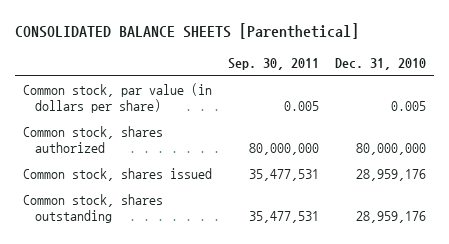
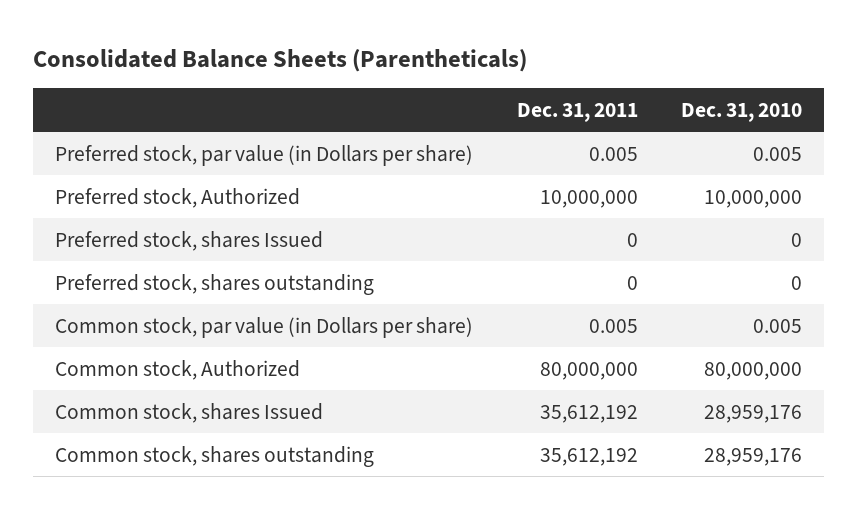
- CONSOLIDATED BALANCE SHEETS [Parenthetical]
+ Consolidated Balance Sheets (Parentheticals)
- | Sep. 30, 2011 | Dec. 31, 2010
+ | Dec. 31, 2011 | Dec. 31, 2010
- Common stock, par value (in dollars per share) | 0.005 | 0.005
- Common stock, shares authorized | 80,000,000 | 80,000,000
- Common stock, shares issued | 35,477,531 | 28,959,176
+ Preferred stock, par value (in Dollars per share) | 0.005 | 0.005
+ Preferred stock, Authorized | 10,000,000 | 10,000,000
+ Preferred stock, shares Issued | 0 | 0
+ Preferred stock, shares outstanding | 0 | 0
+ Common stock, par value (in Dollars per share) | 0.005 | 0.005
+ Common stock, Authorized | 80,000,000 | 80,000,000
+ Common stock, shares Issued | 35,612,192 | 28,959,176

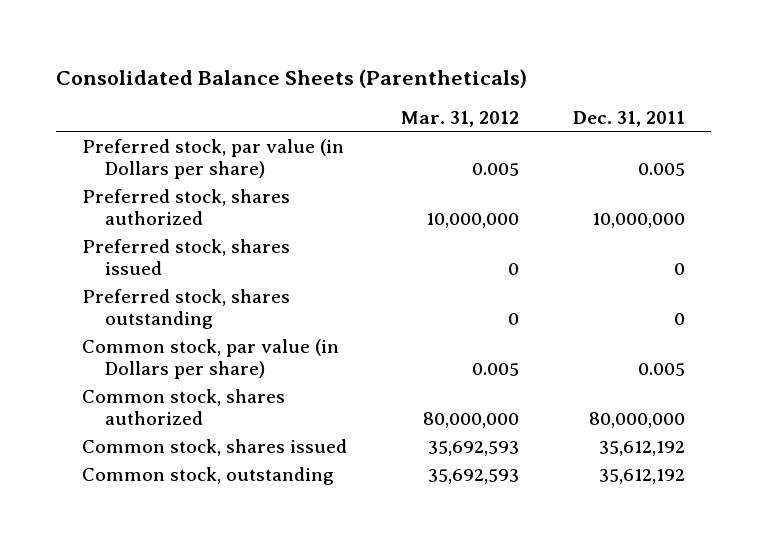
- | Dec. 31, 2011 | Dec. 31, 2010
+ | Mar. 31, 2012 | Dec. 31, 2011
- Preferred stock, Authorized | 10,000,000 | 10,000,000
- Preferred stock, shares Issued | 0 | 0
+ Preferred stock, shares authorized | 10,000,000 | 10,000,000
+ Preferred stock, shares issued | 0 | 0
- Common stock, Authorized | 80,000,000 | 80,000,000
- Common stock, shares Issued | 35,612,192 | 28,959,176
- Common stock, shares outstanding | 35,612,192 | 28,959,176
+ Common stock, shares authorized | 80,000,000 | 80,000,000
+ Common stock, shares issued | 35,692,593 | 35,612,192
+ Common stock, outstanding | 35,692,593 | 35,612,192

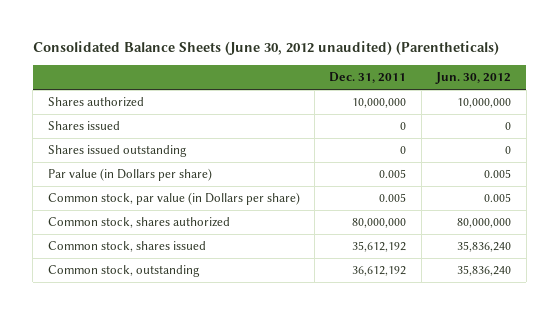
- Consolidated Balance Sheets (Parentheticals)
+ Consolidated Balance Sheets (June 30, 2012 unaudited) (Parentheticals)
- | Mar. 31, 2012 | Dec. 31, 2011
+ | Dec. 31, 2011 | Jun. 30, 2012
- Preferred stock, par value (in Dollars per share) | 0.005 | 0.005
- Preferred stock, shares authorized | 10,000,000 | 10,000,000
- Preferred stock, shares issued | 0 | 0
- Preferred stock, shares outstanding | 0 | 0
+ Shares authorized | 10,000,000 | 10,000,000
+ Shares issued | 0 | 0
+ Shares issued outstanding | 0 | 0
+ Par value (in Dollars per share) | 0.005 | 0.005
- Common stock, outstanding | 35,692,593 | 35,612,192
+ Common stock, outstanding | 36,612,192 | 35,836,240

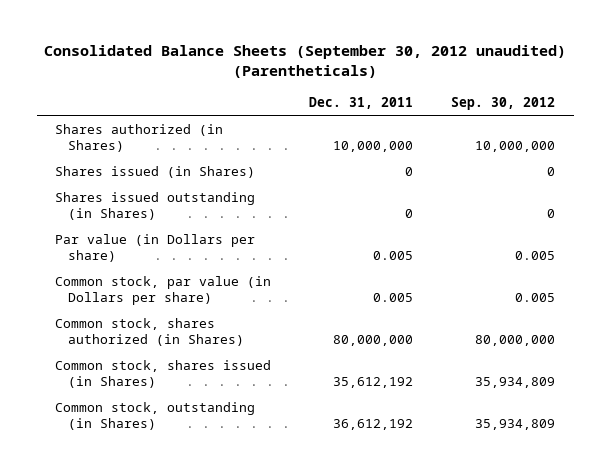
- Consolidated Balance Sheets (June 30, 2012 unaudited) (Parentheticals)
+ Consolidated Balance Sheets (September 30, 2012 unaudited) (Parentheticals)
- | Dec. 31, 2011 | Jun. 30, 2012
+ | Dec. 31, 2011 | Sep. 30, 2012
- Shares authorized | 10,000,000 | 10,000,000
- Shares issued | 0 | 0
- Shares issued outstanding | 0 | 0
+ Shares authorized (in Shares) | 10,000,000 | 10,000,000
+ Shares issued (in Shares) | 0 | 0
+ Shares issued outstanding (in Shares) | 0 | 0
- Common stock, shares authorized | 80,000,000 | 80,000,000
- Common stock, shares issued | 35,612,192 | 35,836,240
- Common stock, outstanding | 36,612,192 | 35,836,240
+ Common stock, shares authorized (in Shares) | 80,000,000 | 80,000,000
+ Common stock, shares issued (in Shares) | 35,612,192 | 35,934,809
+ Common stock, outstanding (in Shares) | 36,612,192 | 35,934,809

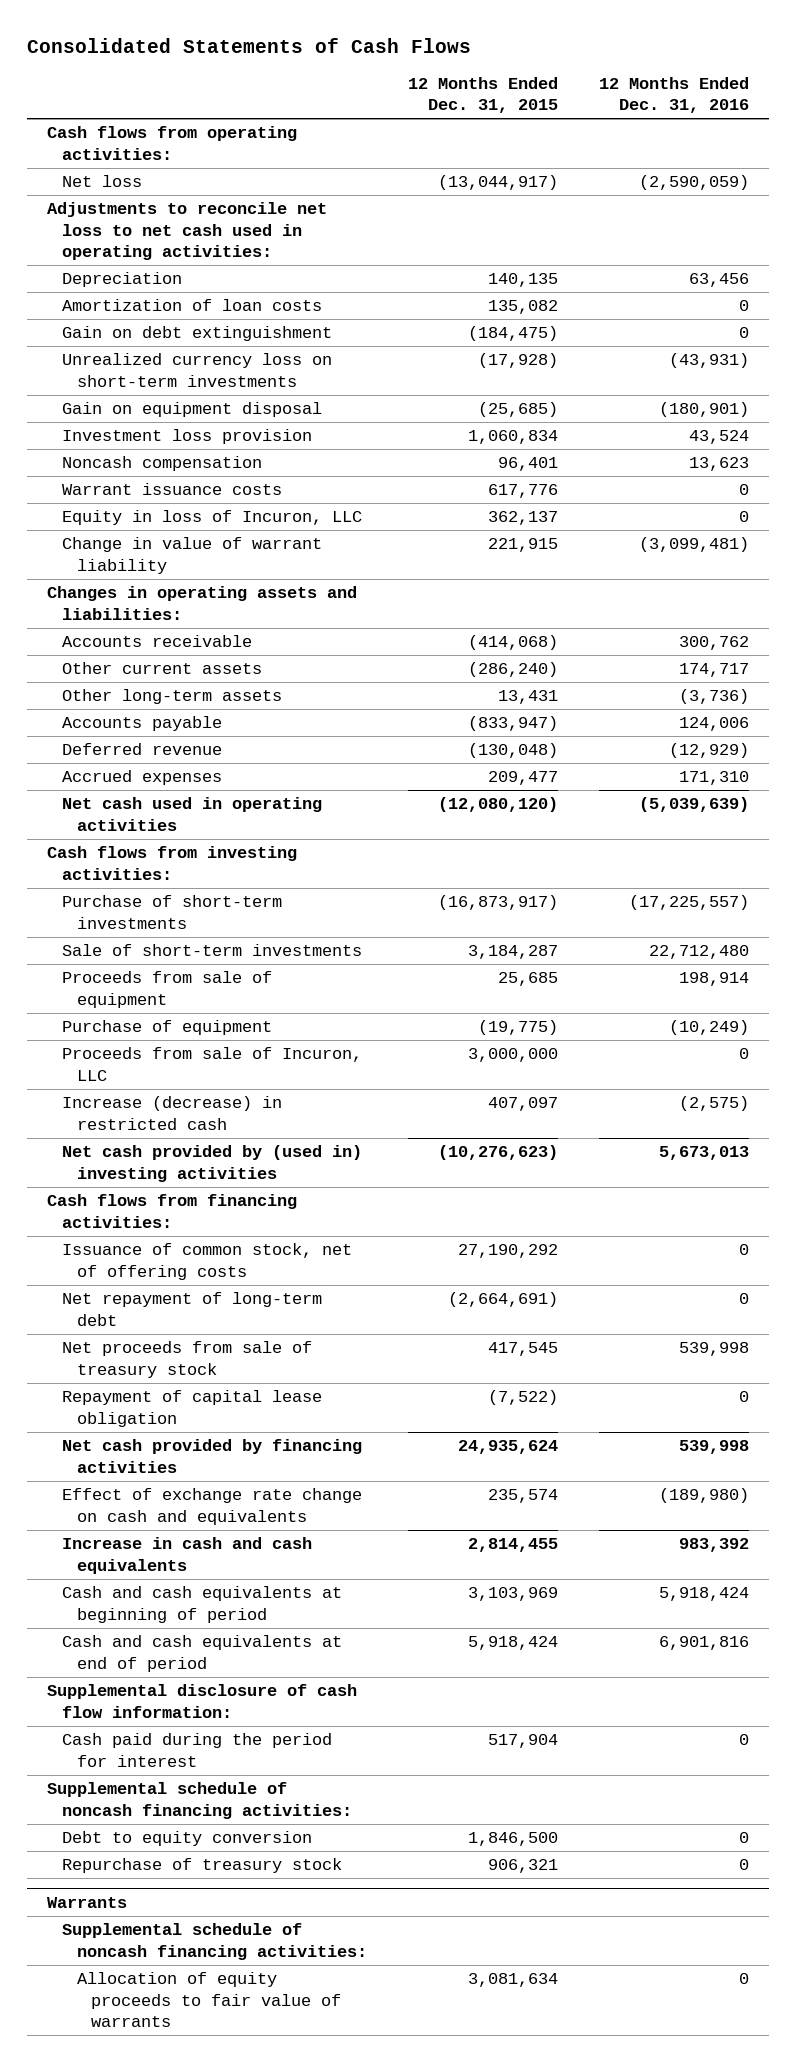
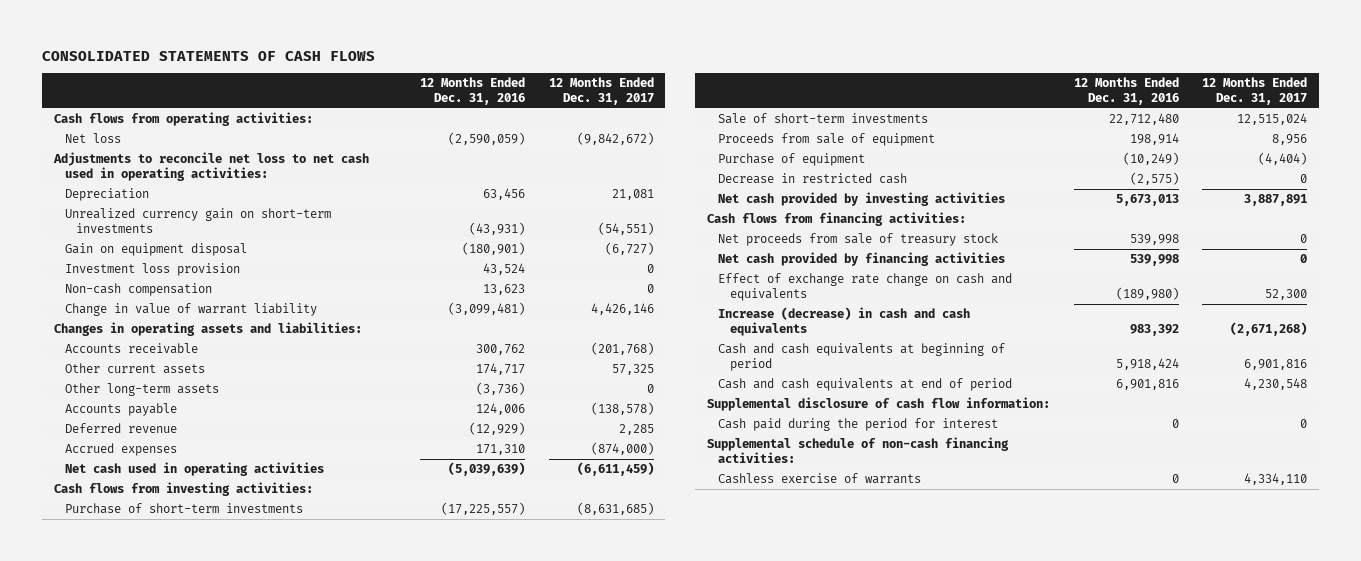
- Consolidated Statements of Cash Flows
+ CONSOLIDATED STATEMENTS OF CASH FLOWS
- | 12 Months Ended Dec. 31, 2015 | 12 Months Ended Dec. 31, 2016
+ | 12 Months Ended Dec. 31, 2016 | 12 Months Ended Dec. 31, 2017
- Amortization of loan costs | 135,082 | 0
- Gain on debt extinguishment | (184,475) | 0
- Unrealized currency loss on short-term investments | (17,928) | (43,931)
+ Unrealized currency gain on short-term investments | (43,931) | (54,551)
- Noncash compensation | 96,401 | 13,623
- Warrant issuance costs | 617,776 | 0
- Equity in loss of Incuron, LLC | 362,137 | 0
+ Non-cash compensation | 13,623 | 0
- Proceeds from sale of Incuron, LLC | 3,000,000 | 0
- Increase (decrease) in restricted cash | 407,097 | (2,575)
- Net cash provided by (used in) investing activities | (10,276,623) | 5,673,013
+ Decrease in restricted cash | (2,575) | 0
+ Net cash provided by investing activities | 5,673,013 | 3,887,891
- Issuance of common stock, net of offering costs | 27,190,292 | 0
- Net repayment of long-term debt | (2,664,691) | 0
- Repayment of capital lease obligation | (7,522) | 0
- Increase in cash and cash equivalents | 2,814,455 | 983,392
+ Increase (decrease) in cash and cash equivalents | 983,392 | (2,671,268)
- Supplemental schedule of noncash financing activities:
- Debt to equity conversion | 1,846,500 | 0
- Repurchase of treasury stock | 906,321 | 0
- Warrants
- Supplemental schedule of noncash financing activities:
- Allocation of equity proceeds to fair value of warrants | 3,081,634 | 0
+ Supplemental schedule of non-cash financing activities:
+ Cashless exercise of warrants | 0 | 4,334,110

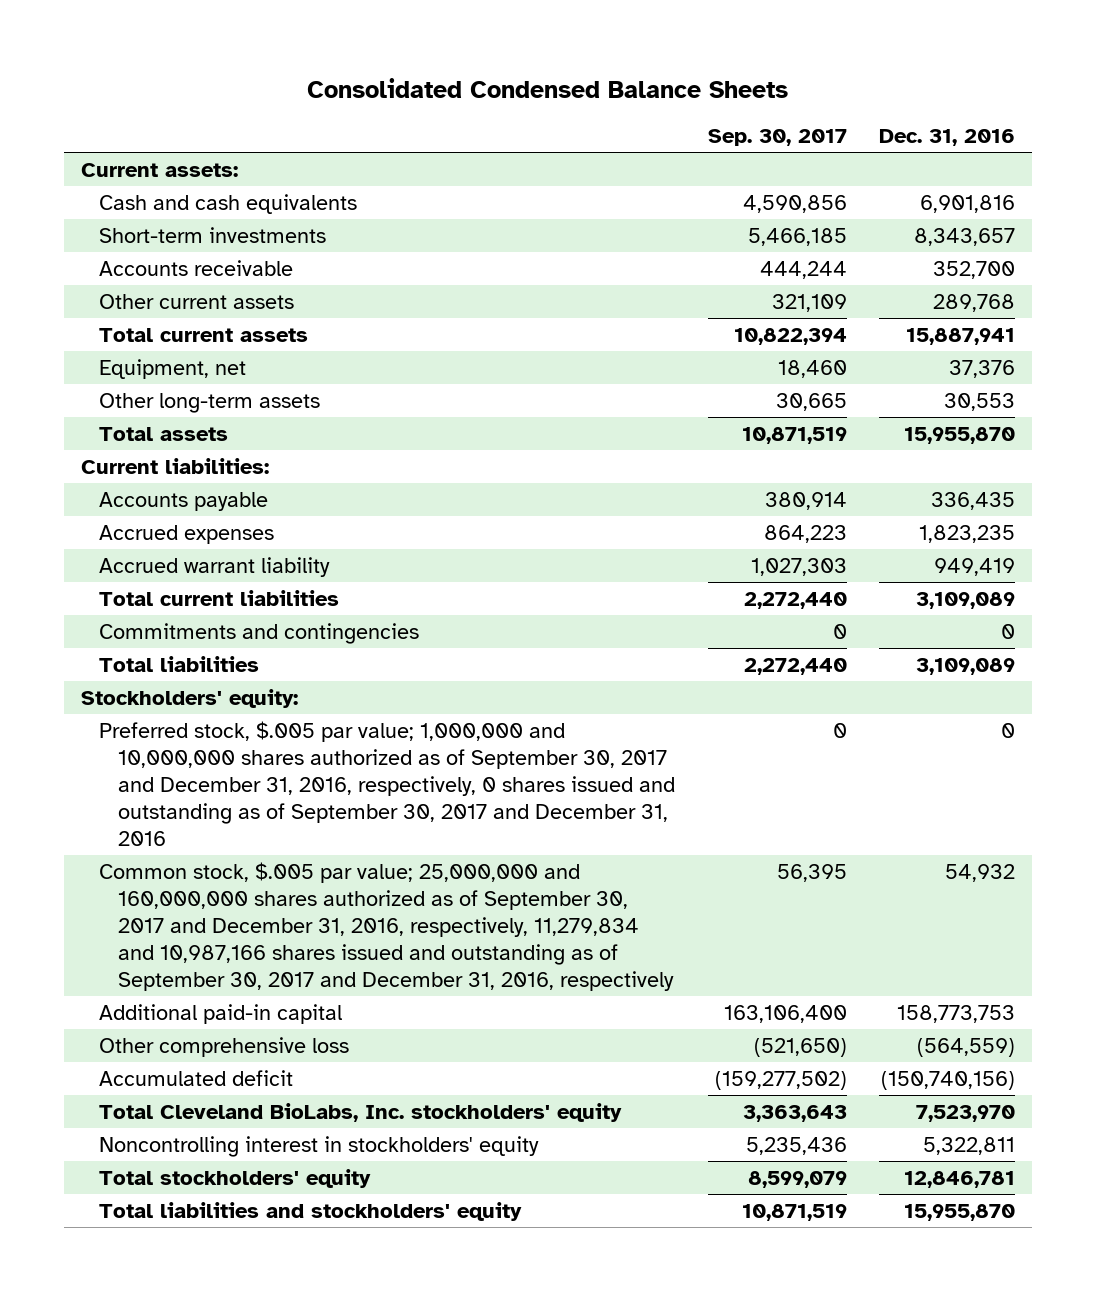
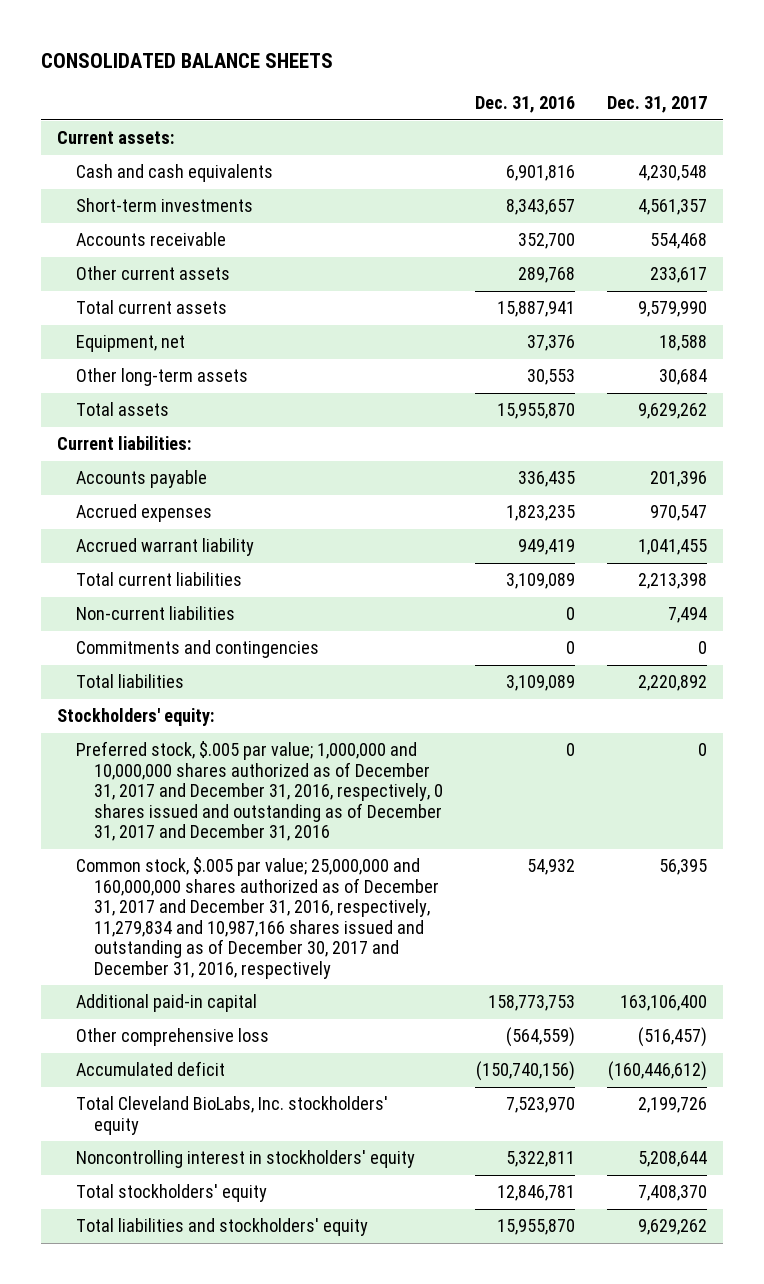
- Consolidated Condensed Balance Sheets
+ CONSOLIDATED BALANCE SHEETS
- | Sep. 30, 2017 | Dec. 31, 2016
+ | Dec. 31, 2016 | Dec. 31, 2017
+ Non-current liabilities | 0 | 7,494
- Preferred stock, $.005 par value; 1,000,000 and 10,000,000 shares authorized as of September 30, 2017 and December 31, 2016, respectively, 0 shares issued and outstanding as of September 30, 2017 and December 31, 2016 | 0 | 0
- Common stock, $.005 par value; 25,000,000 and 160,000,000 shares authorized as of September 30, 2017 and December 31, 2016, respectively, 11,279,834 and 10,987,166 shares issued and outstanding as of September 30, 2017 and December 31, 2016, respectively | 56,395 | 54,932
+ Preferred stock, $.005 par value; 1,000,000 and 10,000,000 shares authorized as of December 31, 2017 and December 31, 2016, respectively, 0 shares issued and outstanding as of December 31, 2017 and December 31, 2016 | 0 | 0
+ Common stock, $.005 par value; 25,000,000 and 160,000,000 shares authorized as of December 31, 2017 and December 31, 2016, respectively, 11,279,834 and 10,987,166 shares issued and outstanding as of December 30, 2017 and December 31, 2016, respectively | 54,932 | 56,395

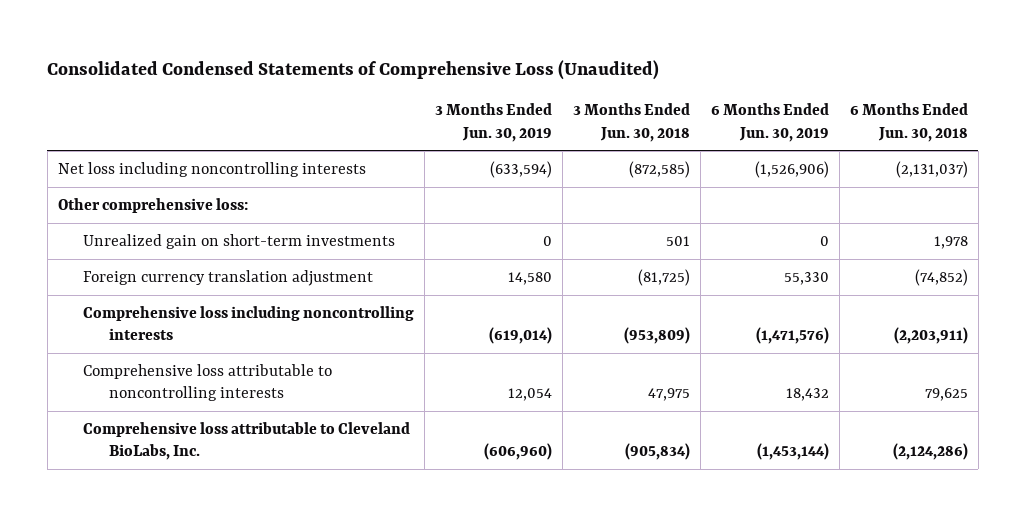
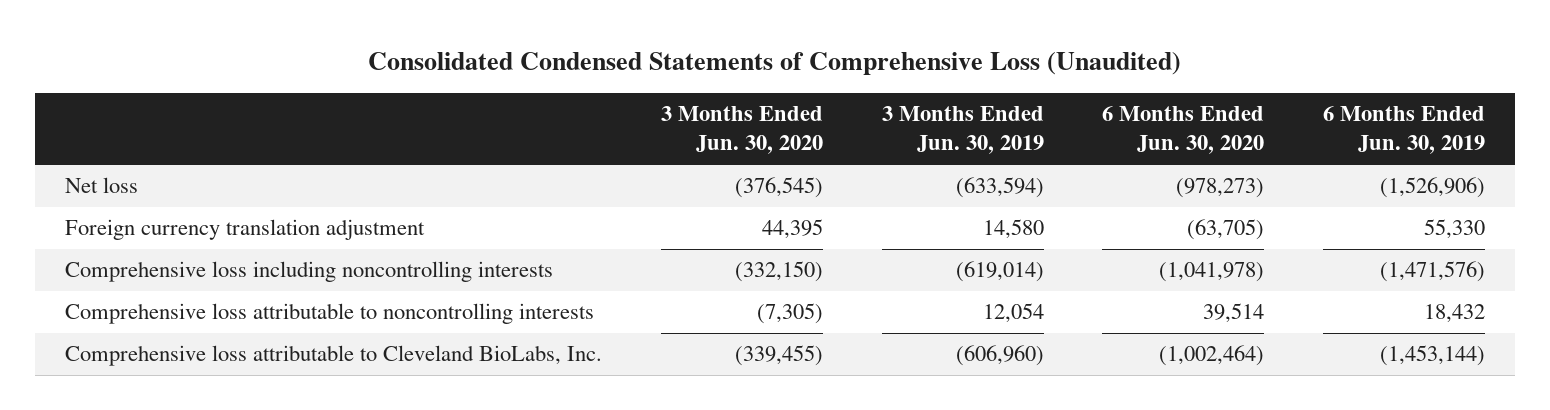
- | 3 Months Ended Jun. 30, 2019 | 3 Months Ended Jun. 30, 2018 | 6 Months Ended Jun. 30, 2019 | 6 Months Ended Jun. 30, 2018
+ | 3 Months Ended Jun. 30, 2020 | 3 Months Ended Jun. 30, 2019 | 6 Months Ended Jun. 30, 2020 | 6 Months Ended Jun. 30, 2019
- Net loss including noncontrolling interests | (633,594) | (872,585) | (1,526,906) | (2,131,037)
- Other comprehensive loss:
- Unrealized gain on short-term investments | 0 | 501 | 0 | 1,978
+ Net loss | (376,545) | (633,594) | (978,273) | (1,526,906)

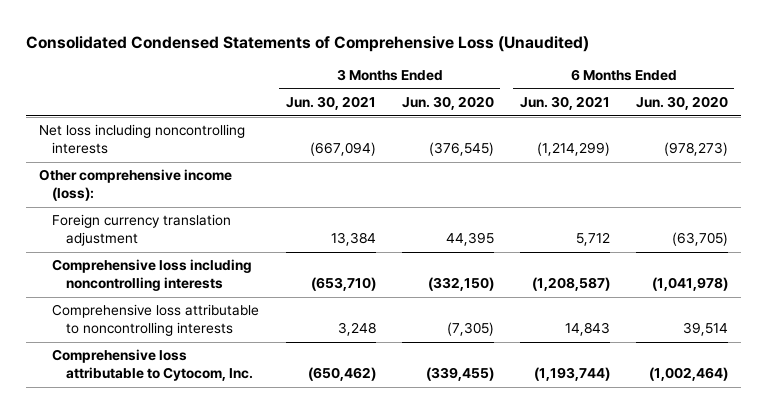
- | 3 Months Ended Jun. 30, 2020 | 3 Months Ended Jun. 30, 2019 | 6 Months Ended Jun. 30, 2020 | 6 Months Ended Jun. 30, 2019
+ | 3 Months Ended Jun. 30, 2021 | 3 Months Ended Jun. 30, 2020 | 6 Months Ended Jun. 30, 2021 | 6 Months Ended Jun. 30, 2020
- Net loss | (376,545) | (633,594) | (978,273) | (1,526,906)
+ Net loss including noncontrolling interests | (667,094) | (376,545) | (1,214,299) | (978,273)
+ Other comprehensive income (loss):
- Comprehensive loss attributable to Cleveland BioLabs, Inc. | (339,455) | (606,960) | (1,002,464) | (1,453,144)
+ Comprehensive loss attributable to Cytocom, Inc. | (650,462) | (339,455) | (1,193,744) | (1,002,464)

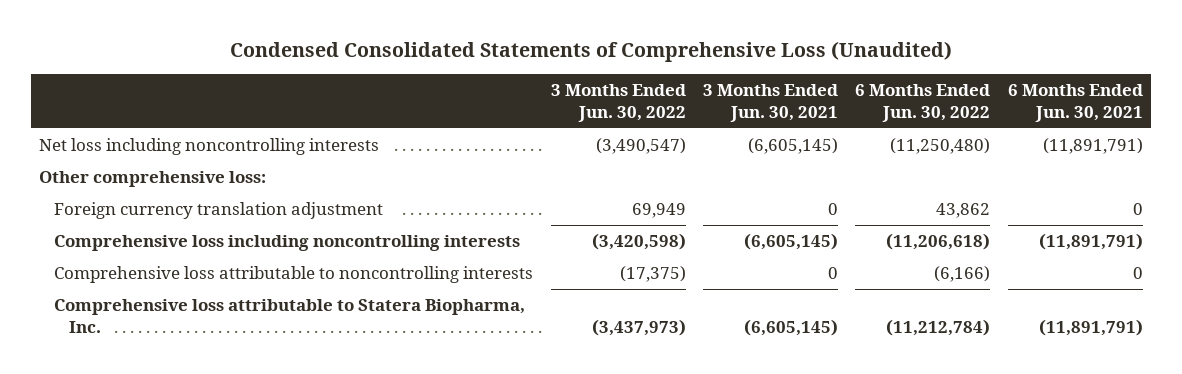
- Consolidated Condensed Statements of Comprehensive Loss (Unaudited)
+ Condensed Consolidated Statements of Comprehensive Loss (Unaudited)
- | 3 Months Ended Jun. 30, 2021 | 3 Months Ended Jun. 30, 2020 | 6 Months Ended Jun. 30, 2021 | 6 Months Ended Jun. 30, 2020
+ | 3 Months Ended Jun. 30, 2022 | 3 Months Ended Jun. 30, 2021 | 6 Months Ended Jun. 30, 2022 | 6 Months Ended Jun. 30, 2021
- Net loss including noncontrolling interests | (667,094) | (376,545) | (1,214,299) | (978,273)
- Other comprehensive income (loss):
- Foreign currency translation adjustment | 13,384 | 44,395 | 5,712 | (63,705)
- Comprehensive loss including noncontrolling interests | (653,710) | (332,150) | (1,208,587) | (1,041,978)
- Comprehensive loss attributable to noncontrolling interests | 3,248 | (7,305) | 14,843 | 39,514
- Comprehensive loss attributable to Cytocom, Inc. | (650,462) | (339,455) | (1,193,744) | (1,002,464)
+ Net loss including noncontrolling interests | (3,490,547) | (6,605,145) | (11,250,480) | (11,891,791)
+ Other comprehensive loss:
+ Foreign currency translation adjustment | 69,949 | 0 | 43,862 | 0
+ Comprehensive loss including noncontrolling interests | (3,420,598) | (6,605,145) | (11,206,618) | (11,891,791)
+ Comprehensive loss attributable to noncontrolling interests | (17,375) | 0 | (6,166) | 0
+ Comprehensive loss attributable to Statera Biopharma, Inc. | (3,437,973) | (6,605,145) | (11,212,784) | (11,891,791)

